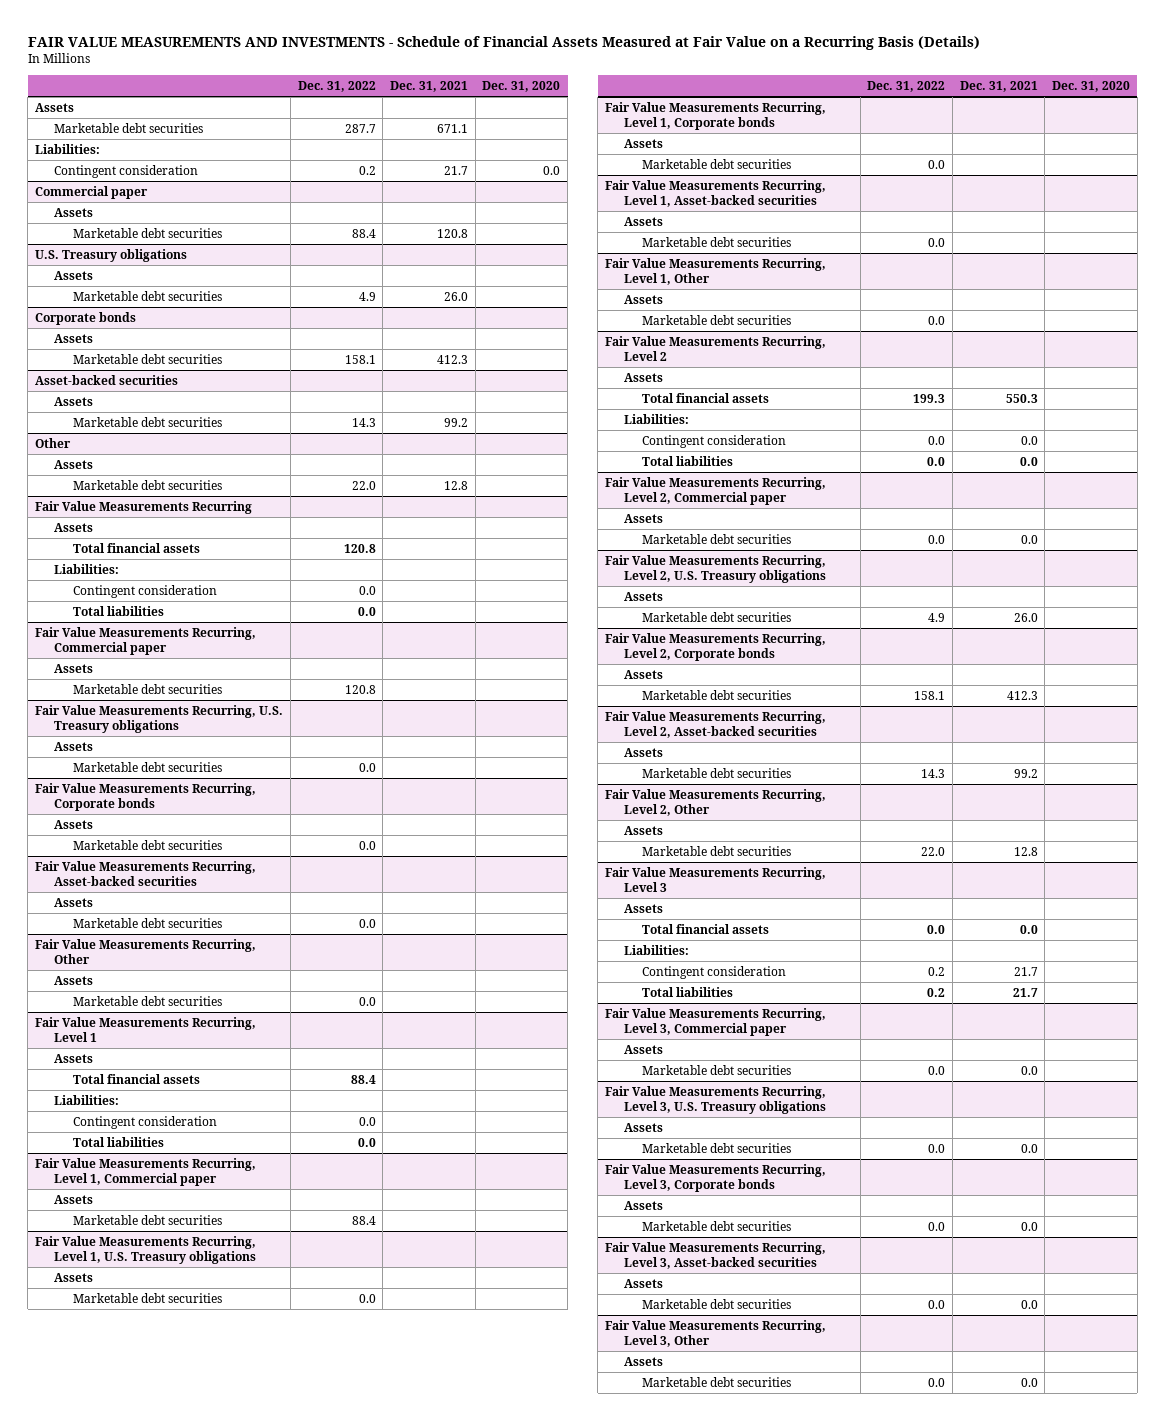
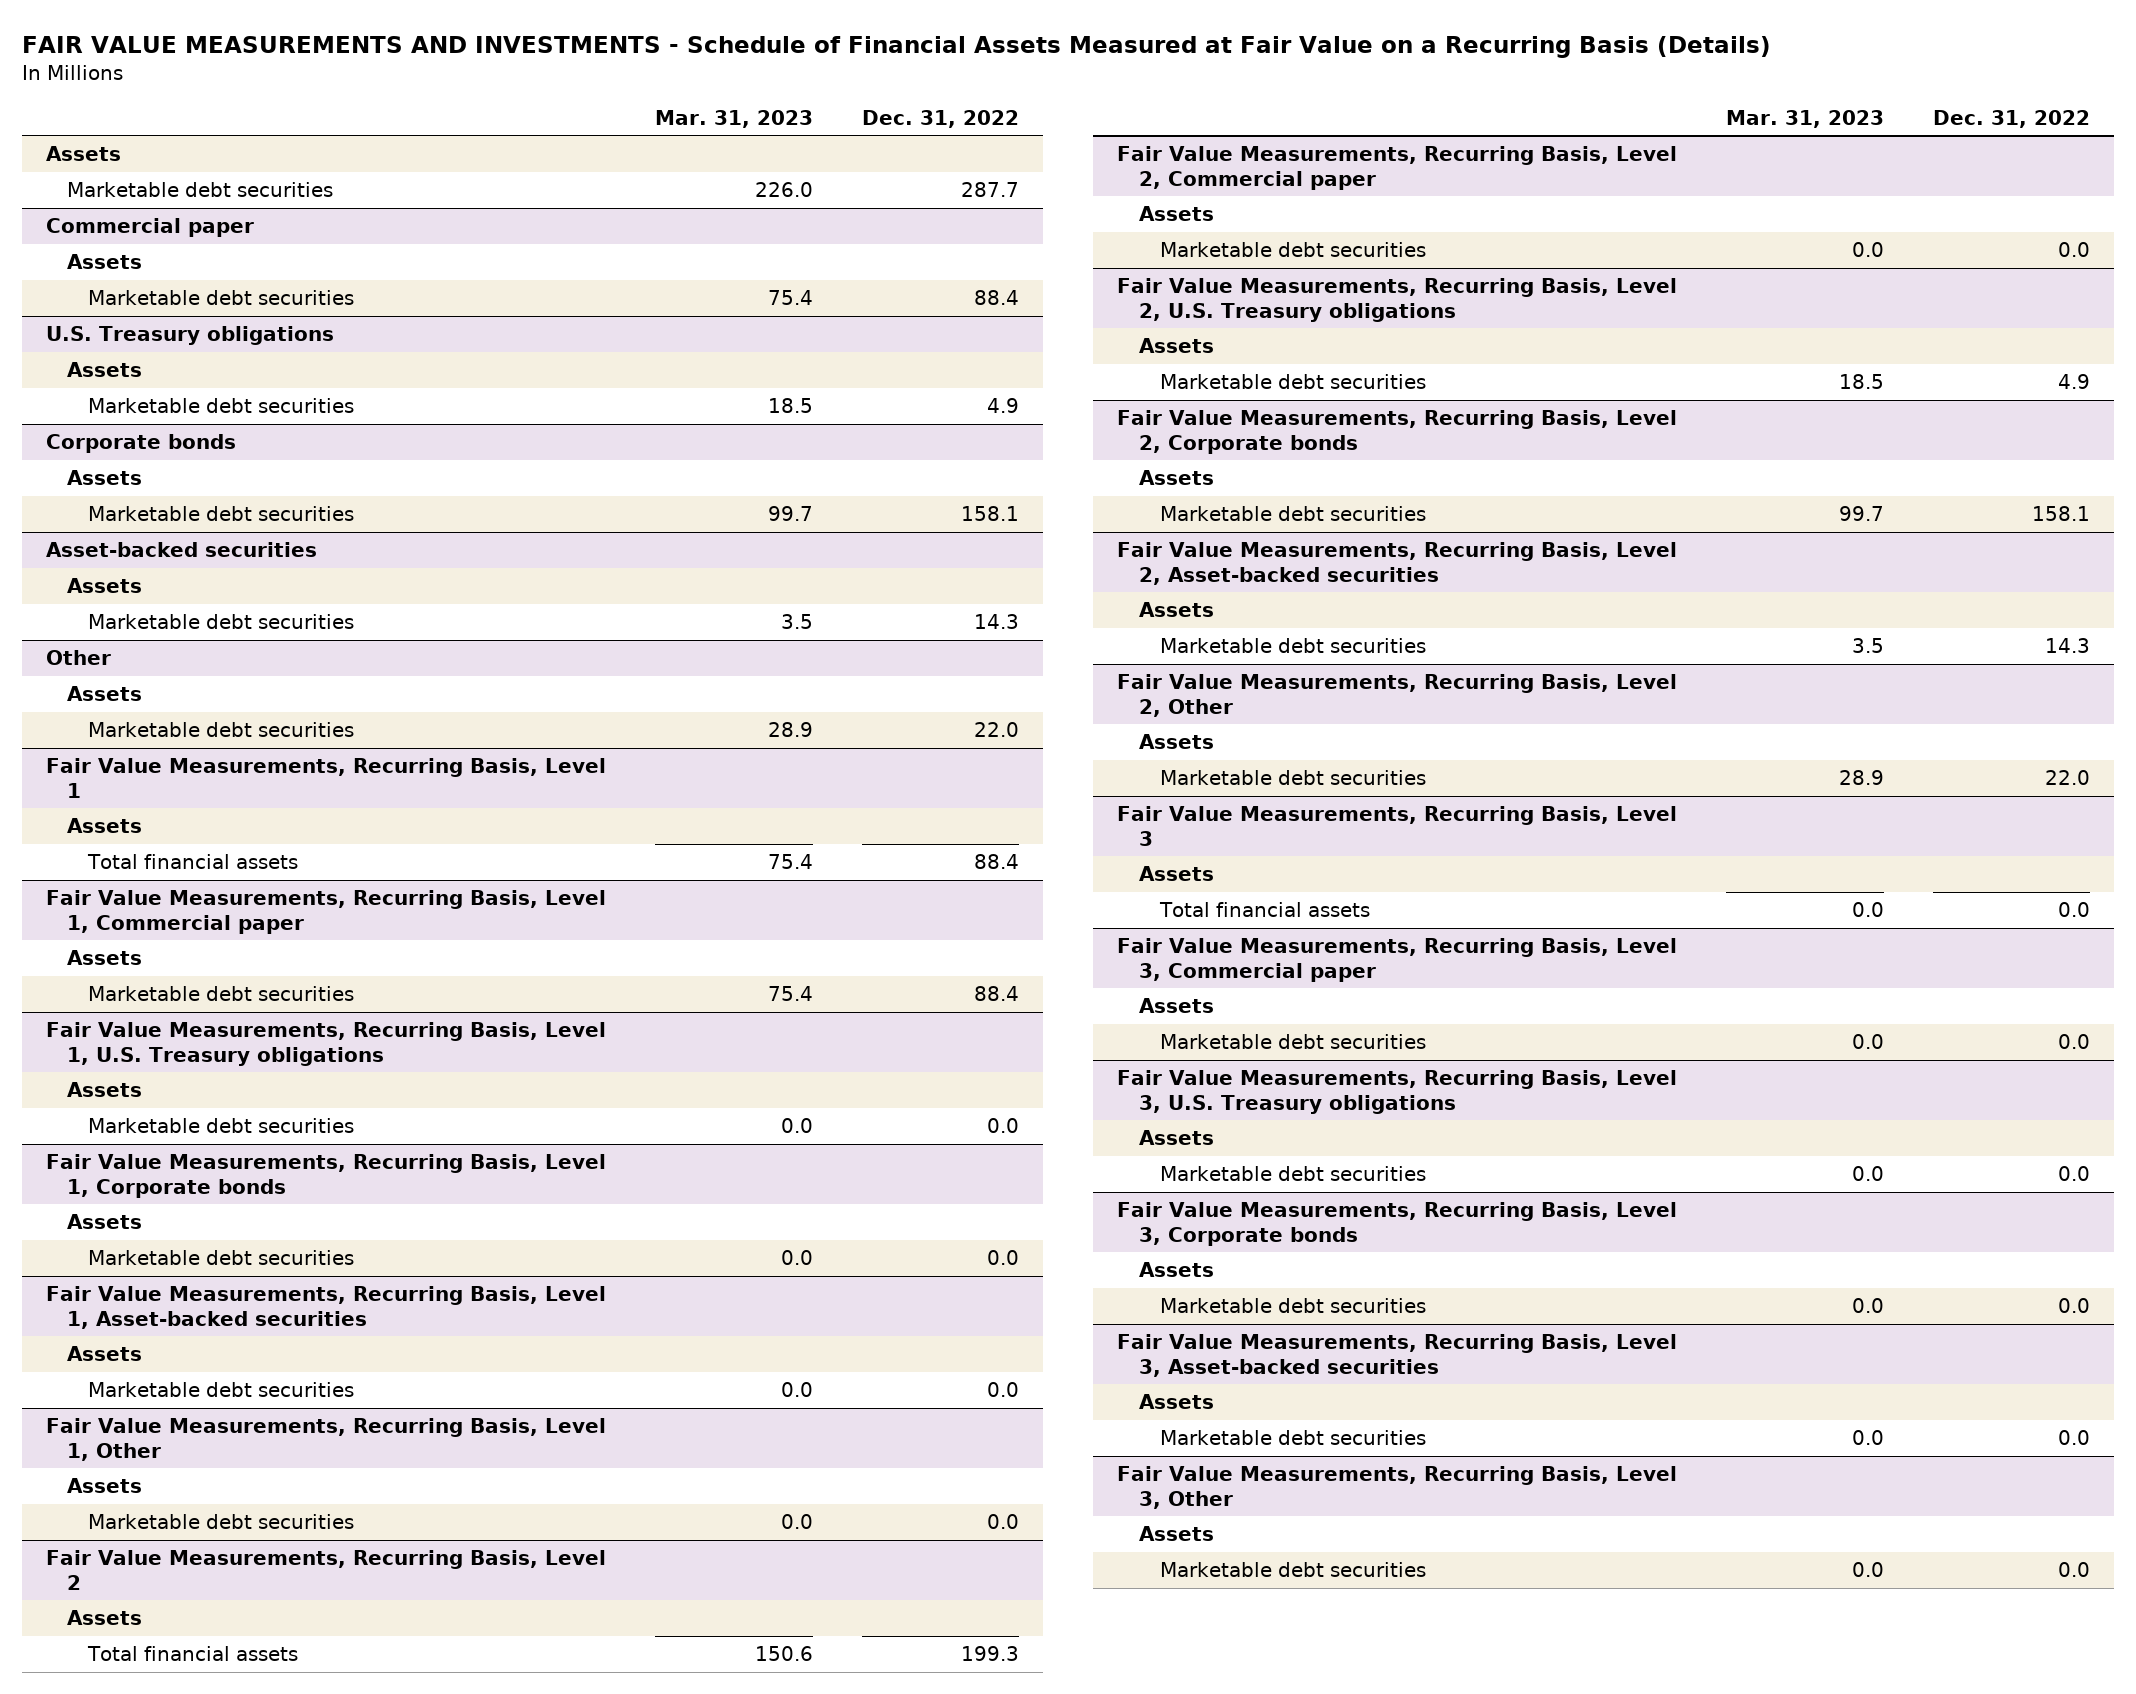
- | Dec. 31, 2022 | Dec. 31, 2021 | Dec. 31, 2020
+ | Mar. 31, 2023 | Dec. 31, 2022
- Liabilities:
- Contingent consideration | 0.2 | 21.7 | 0.0
- Fair Value Measurements Recurring
- Assets
- Total financial assets | 120.8 | |
- Liabilities:
- Contingent consideration | 0.0 | |
- Total liabilities | 0.0 | |
- Fair Value Measurements Recurring, Commercial paper
- Assets
- Marketable debt securities | 120.8 | |
- Fair Value Measurements Recurring, U.S. Treasury obligations
- Assets
- Marketable debt securities | 0.0 | |
- Fair Value Measurements Recurring, Corporate bonds
- Assets
- Marketable debt securities | 0.0 | |
- Fair Value Measurements Recurring, Asset-backed securities
- Assets
- Marketable debt securities | 0.0 | |
- Fair Value Measurements Recurring, Other
- Assets
- Marketable debt securities | 0.0 | |
- Fair Value Measurements Recurring, Level 1
+ Fair Value Measurements, Recurring Basis, Level 1
- Liabilities:
- Contingent consideration | 0.0 | |
- Total liabilities | 0.0 | |
- Fair Value Measurements Recurring, Level 1, Commercial paper
+ Fair Value Measurements, Recurring Basis, Level 1, Commercial paper
- Fair Value Measurements Recurring, Level 1, U.S. Treasury obligations
+ Fair Value Measurements, Recurring Basis, Level 1, U.S. Treasury obligations
- Fair Value Measurements Recurring, Level 1, Corporate bonds
+ Fair Value Measurements, Recurring Basis, Level 1, Corporate bonds
- Fair Value Measurements Recurring, Level 1, Asset-backed securities
+ Fair Value Measurements, Recurring Basis, Level 1, Asset-backed securities
- Fair Value Measurements Recurring, Level 1, Other
+ Fair Value Measurements, Recurring Basis, Level 1, Other
- Fair Value Measurements Recurring, Level 2
+ Fair Value Measurements, Recurring Basis, Level 2
- Liabilities:
- Contingent consideration | 0.0 | 0.0 |
- Total liabilities | 0.0 | 0.0 |
- Fair Value Measurements Recurring, Level 2, Commercial paper
+ Fair Value Measurements, Recurring Basis, Level 2, Commercial paper
- Fair Value Measurements Recurring, Level 2, U.S. Treasury obligations
+ Fair Value Measurements, Recurring Basis, Level 2, U.S. Treasury obligations
- Fair Value Measurements Recurring, Level 2, Corporate bonds
+ Fair Value Measurements, Recurring Basis, Level 2, Corporate bonds
- Fair Value Measurements Recurring, Level 2, Asset-backed securities
+ Fair Value Measurements, Recurring Basis, Level 2, Asset-backed securities
- Fair Value Measurements Recurring, Level 2, Other
+ Fair Value Measurements, Recurring Basis, Level 2, Other
- Fair Value Measurements Recurring, Level 3
+ Fair Value Measurements, Recurring Basis, Level 3
- Liabilities:
- Contingent consideration | 0.2 | 21.7 |
- Total liabilities | 0.2 | 21.7 |
- Fair Value Measurements Recurring, Level 3, Commercial paper
+ Fair Value Measurements, Recurring Basis, Level 3, Commercial paper
- Fair Value Measurements Recurring, Level 3, U.S. Treasury obligations
+ Fair Value Measurements, Recurring Basis, Level 3, U.S. Treasury obligations
- Fair Value Measurements Recurring, Level 3, Corporate bonds
+ Fair Value Measurements, Recurring Basis, Level 3, Corporate bonds
- Fair Value Measurements Recurring, Level 3, Asset-backed securities
+ Fair Value Measurements, Recurring Basis, Level 3, Asset-backed securities
- Fair Value Measurements Recurring, Level 3, Other
+ Fair Value Measurements, Recurring Basis, Level 3, Other

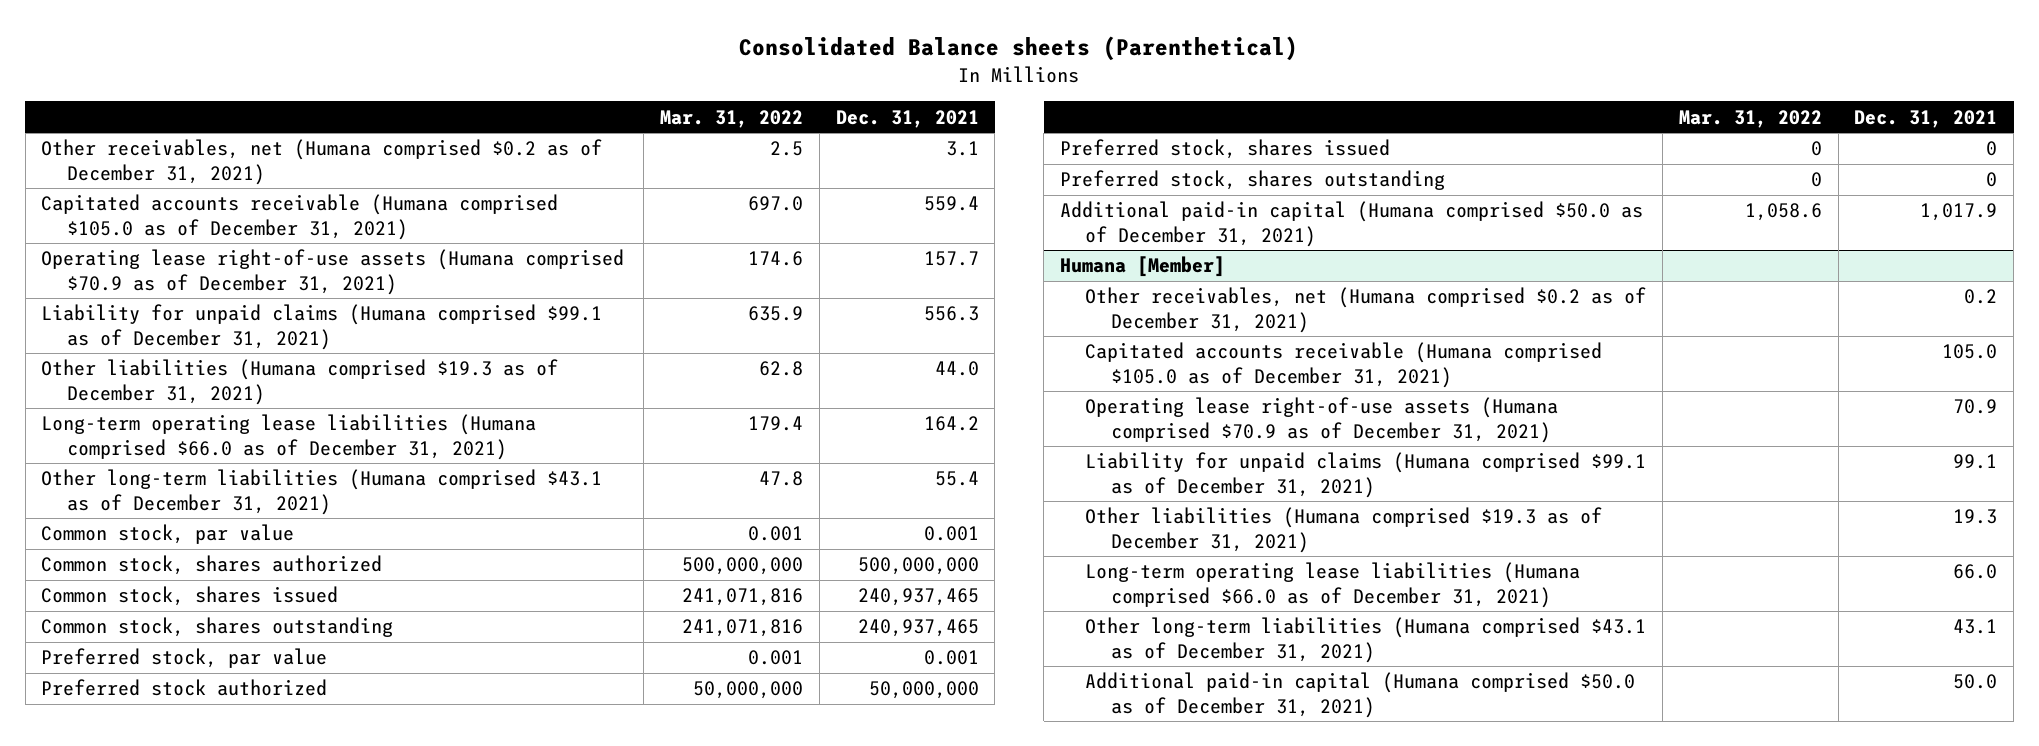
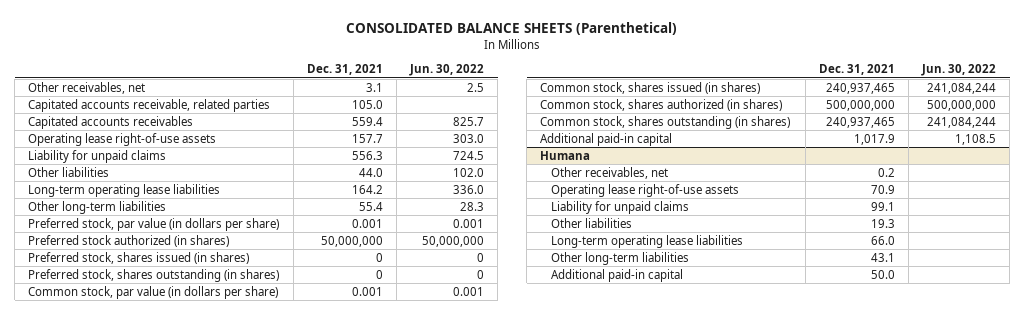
- Consolidated Balance sheets (Parenthetical)
+ CONSOLIDATED BALANCE SHEETS (Parenthetical)
- | Mar. 31, 2022 | Dec. 31, 2021
+ | Dec. 31, 2021 | Jun. 30, 2022
- Other receivables, net (Humana comprised $0.2 as of December 31, 2021) | 2.5 | 3.1
- Capitated accounts receivable (Humana comprised $105.0 as of December 31, 2021) | 697.0 | 559.4
- Operating lease right-of-use assets (Humana comprised $70.9 as of December 31, 2021) | 174.6 | 157.7
- Liability for unpaid claims (Humana comprised $99.1 as of December 31, 2021) | 635.9 | 556.3
- Other liabilities (Humana comprised $19.3 as of December 31, 2021) | 62.8 | 44.0
- Long-term operating lease liabilities (Humana comprised $66.0 as of December 31, 2021) | 179.4 | 164.2
- Other long-term liabilities (Humana comprised $43.1 as of December 31, 2021) | 47.8 | 55.4
- Common stock, par value | 0.001 | 0.001
- Common stock, shares authorized | 500,000,000 | 500,000,000
- Common stock, shares issued | 241,071,816 | 240,937,465
- Common stock, shares outstanding | 241,071,816 | 240,937,465
- Preferred stock, par value | 0.001 | 0.001
- Preferred stock authorized | 50,000,000 | 50,000,000
- Preferred stock, shares issued | 0 | 0
- Preferred stock, shares outstanding | 0 | 0
- Additional paid-in capital (Humana comprised $50.0 as of December 31, 2021) | 1,058.6 | 1,017.9
- Humana [Member]
- Other receivables, net (Humana comprised $0.2 as of December 31, 2021) | | 0.2
- Capitated accounts receivable (Humana comprised $105.0 as of December 31, 2021) | | 105.0
- Operating lease right-of-use assets (Humana comprised $70.9 as of December 31, 2021) | | 70.9
- Liability for unpaid claims (Humana comprised $99.1 as of December 31, 2021) | | 99.1
- Other liabilities (Humana comprised $19.3 as of December 31, 2021) | | 19.3
- Long-term operating lease liabilities (Humana comprised $66.0 as of December 31, 2021) | | 66.0
- Other long-term liabilities (Humana comprised $43.1 as of December 31, 2021) | | 43.1
- Additional paid-in capital (Humana comprised $50.0 as of December 31, 2021) | | 50.0
+ Other receivables, net | 3.1 | 2.5
+ Capitated accounts receivable, related parties | 105.0 |
+ Capitated accounts receivables | 559.4 | 825.7
+ Operating lease right-of-use assets | 157.7 | 303.0
+ Liability for unpaid claims | 556.3 | 724.5
+ Other liabilities | 44.0 | 102.0
+ Long-term operating lease liabilities | 164.2 | 336.0
+ Other long-term liabilities | 55.4 | 28.3
+ Preferred stock, par value (in dollars per share) | 0.001 | 0.001
+ Preferred stock authorized (in shares) | 50,000,000 | 50,000,000
+ Preferred stock, shares issued (in shares) | 0 | 0
+ Preferred stock, shares outstanding (in shares) | 0 | 0
+ Common stock, par value (in dollars per share) | 0.001 | 0.001
+ Common stock, shares issued (in shares) | 240,937,465 | 241,084,244
+ Common stock, shares authorized (in shares) | 500,000,000 | 500,000,000
+ Common stock, shares outstanding (in shares) | 240,937,465 | 241,084,244
+ Additional paid-in capital | 1,017.9 | 1,108.5
+ Humana
+ Other receivables, net | 0.2 |
+ Operating lease right-of-use assets | 70.9 |
+ Liability for unpaid claims | 99.1 |
+ Other liabilities | 19.3 |
+ Long-term operating lease liabilities | 66.0 |
+ Other long-term liabilities | 43.1 |
+ Additional paid-in capital | 50.0 |

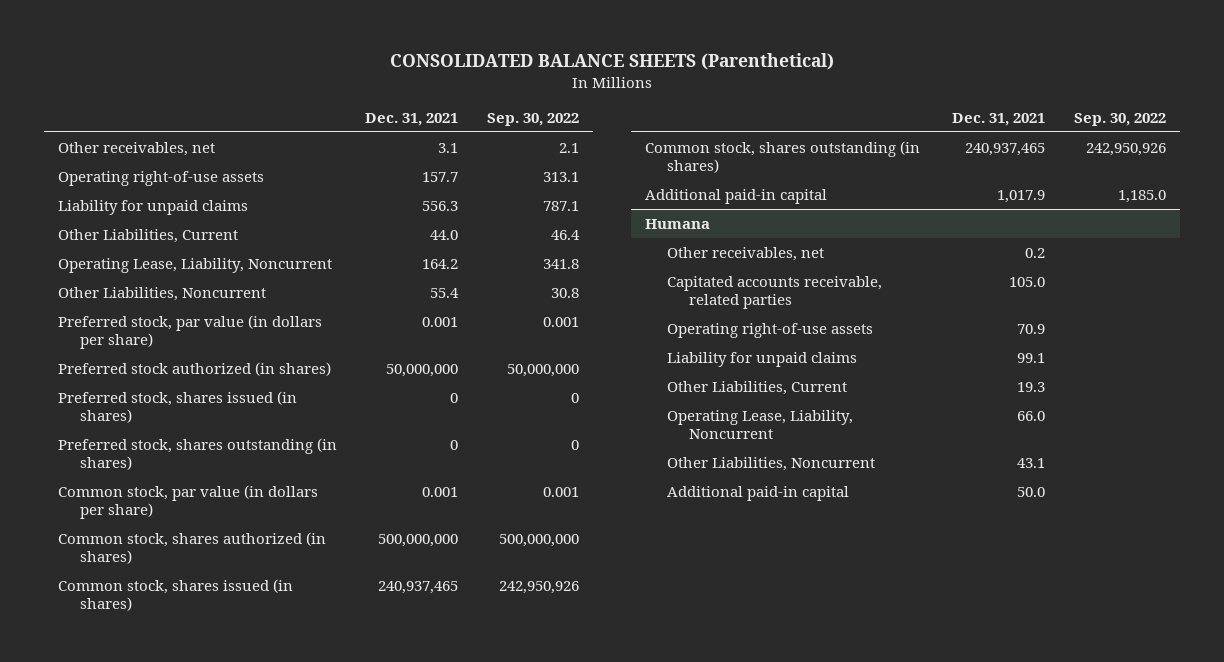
- | Dec. 31, 2021 | Jun. 30, 2022
+ | Dec. 31, 2021 | Sep. 30, 2022
- Capitated accounts receivable, related parties | 105.0 |
- Capitated accounts receivables | 559.4 | 825.7
- Operating lease right-of-use assets | 157.7 | 303.0
+ Operating right-of-use assets | 157.7 | 313.1
- Other liabilities | 44.0 | 102.0
- Long-term operating lease liabilities | 164.2 | 336.0
- Other long-term liabilities | 55.4 | 28.3
+ Other Liabilities, Current | 44.0 | 46.4
+ Operating Lease, Liability, Noncurrent | 164.2 | 341.8
+ Other Liabilities, Noncurrent | 55.4 | 30.8
moved down: Common stock, shares issued (in shares) | 240,937,465 | 242,950,926
@ Humana
- Operating lease right-of-use assets | 70.9 |
+ Capitated accounts receivable, related parties | 105.0 |
+ Operating right-of-use assets | 70.9 |
- Other liabilities | 19.3 |
- Long-term operating lease liabilities | 66.0 |
- Other long-term liabilities | 43.1 |
+ Other Liabilities, Current | 19.3 |
+ Operating Lease, Liability, Noncurrent | 66.0 |
+ Other Liabilities, Noncurrent | 43.1 |

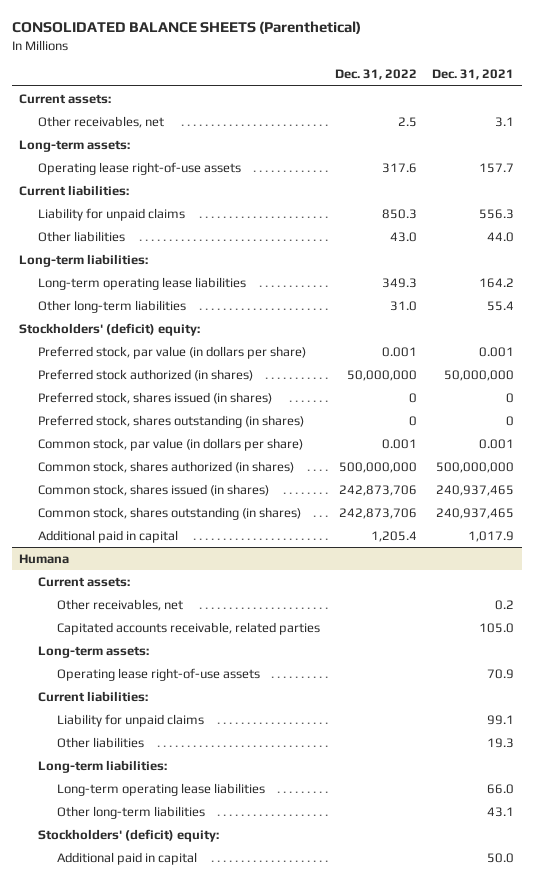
- | Dec. 31, 2021 | Sep. 30, 2022
+ | Dec. 31, 2022 | Dec. 31, 2021
+ Current assets:
- Operating right-of-use assets | 157.7 | 313.1
+ Long-term assets:
+ Operating lease right-of-use assets | 317.6 | 157.7
+ Current liabilities:
- Other Liabilities, Current | 44.0 | 46.4
- Operating Lease, Liability, Noncurrent | 164.2 | 341.8
- Other Liabilities, Noncurrent | 55.4 | 30.8
+ Other liabilities | 43.0 | 44.0
+ Long-term liabilities:
+ Long-term operating lease liabilities | 349.3 | 164.2
+ Other long-term liabilities | 31.0 | 55.4
+ Stockholders' (deficit) equity:
- Additional paid-in capital | 1,017.9 | 1,185.0
+ Additional paid in capital | 1,205.4 | 1,017.9
@ Humana
+ Current assets:
- Operating right-of-use assets | 70.9 |
+ Long-term assets:
+ Operating lease right-of-use assets | | 70.9
+ Current liabilities:
- Other Liabilities, Current | 19.3 |
- Operating Lease, Liability, Noncurrent | 66.0 |
- Other Liabilities, Noncurrent | 43.1 |
- Additional paid-in capital | 50.0 |
+ Other liabilities | | 19.3
+ Long-term liabilities:
+ Long-term operating lease liabilities | | 66.0
+ Other long-term liabilities | | 43.1
+ Stockholders' (deficit) equity:
+ Additional paid in capital | | 50.0

